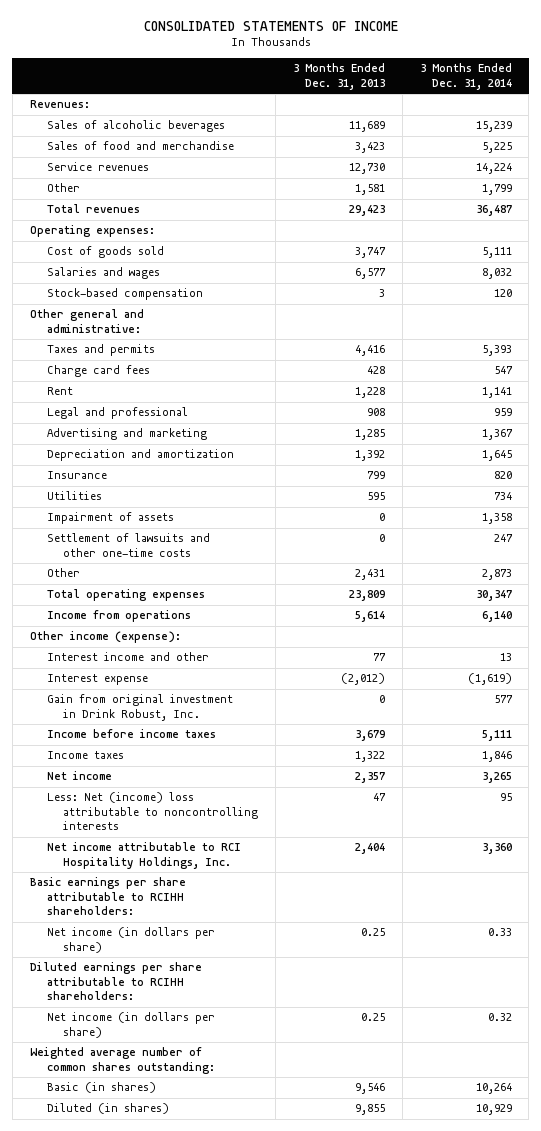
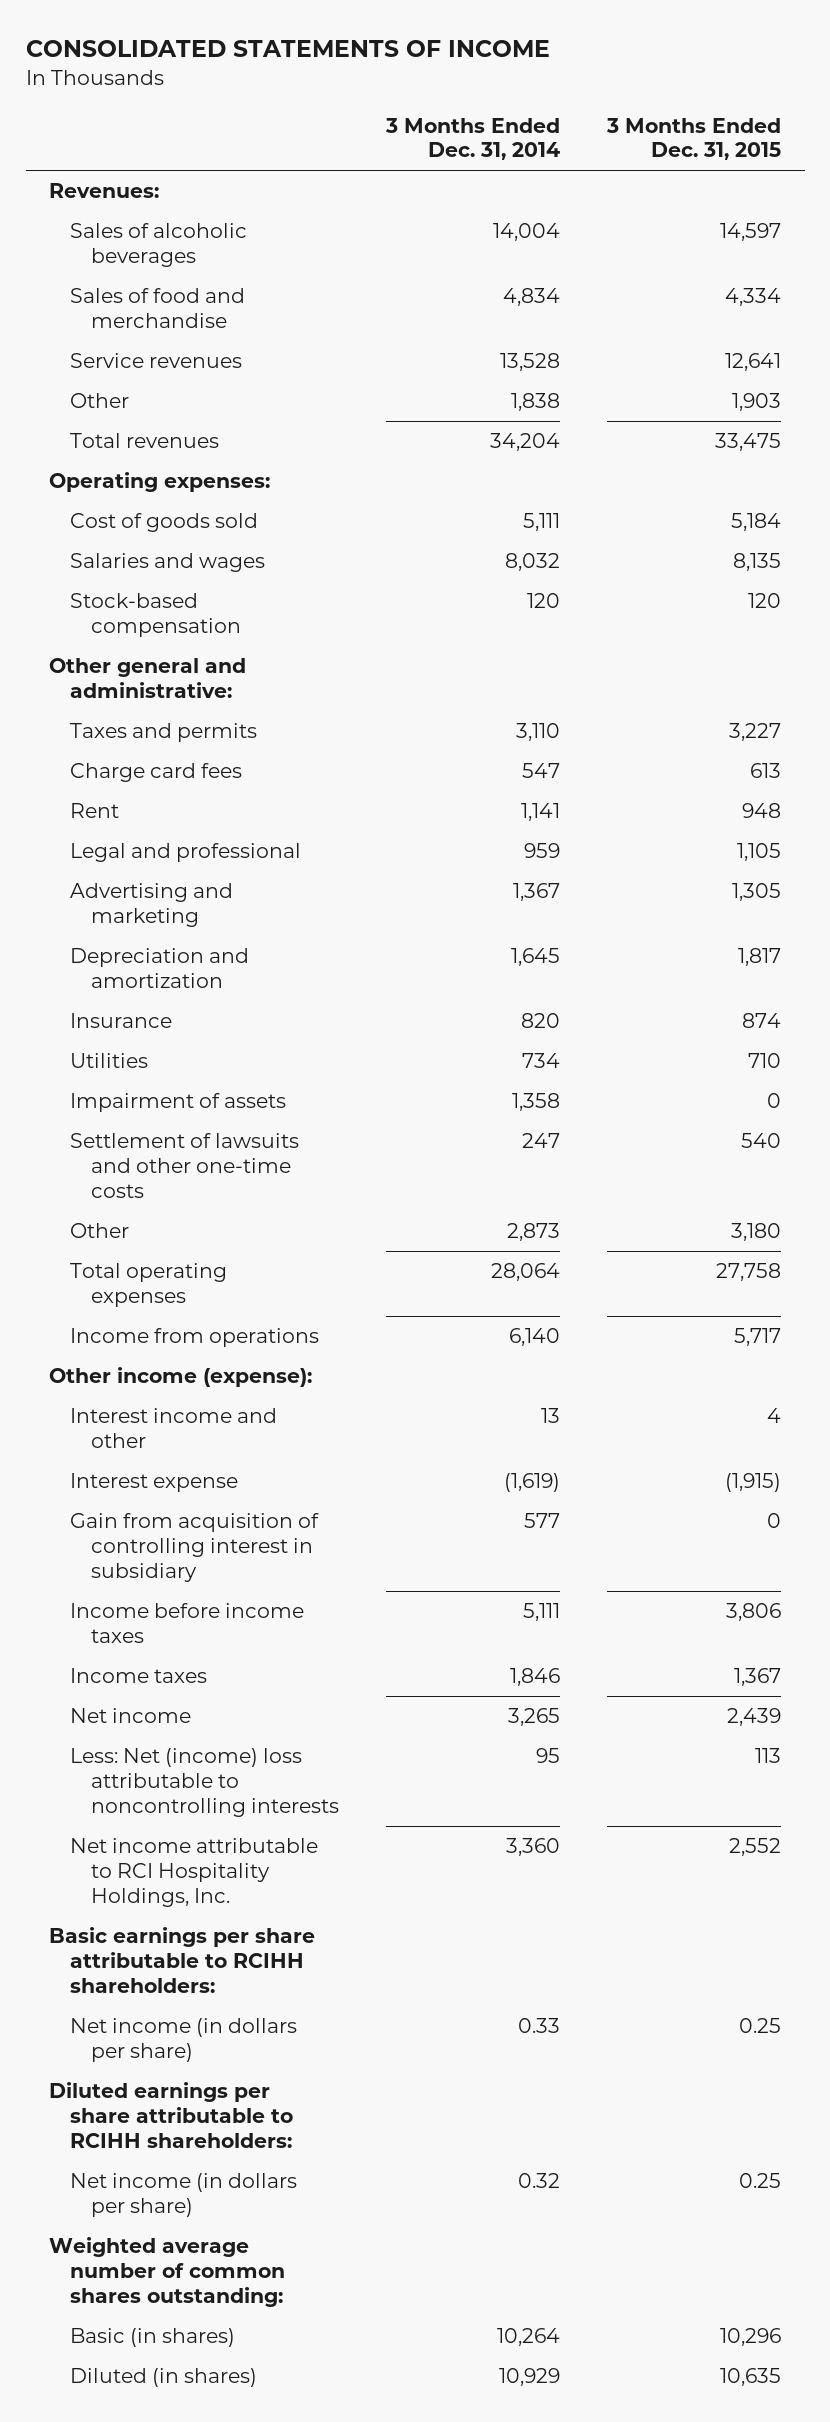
- | 3 Months Ended Dec. 31, 2013 | 3 Months Ended Dec. 31, 2014
+ | 3 Months Ended Dec. 31, 2014 | 3 Months Ended Dec. 31, 2015
- Sales of alcoholic beverages | 11,689 | 15,239
- Sales of food and merchandise | 3,423 | 5,225
- Service revenues | 12,730 | 14,224
- Other | 1,581 | 1,799
- Total revenues | 29,423 | 36,487
+ Sales of alcoholic beverages | 14,004 | 14,597
+ Sales of food and merchandise | 4,834 | 4,334
+ Service revenues | 13,528 | 12,641
+ Other | 1,838 | 1,903
+ Total revenues | 34,204 | 33,475
- Taxes and permits | 4,416 | 5,393
+ Taxes and permits | 3,110 | 3,227
- Total operating expenses | 23,809 | 30,347
+ Total operating expenses | 28,064 | 27,758
- Gain from original investment in Drink Robust, Inc. | 0 | 577
+ Gain from acquisition of controlling interest in subsidiary | 577 | 0

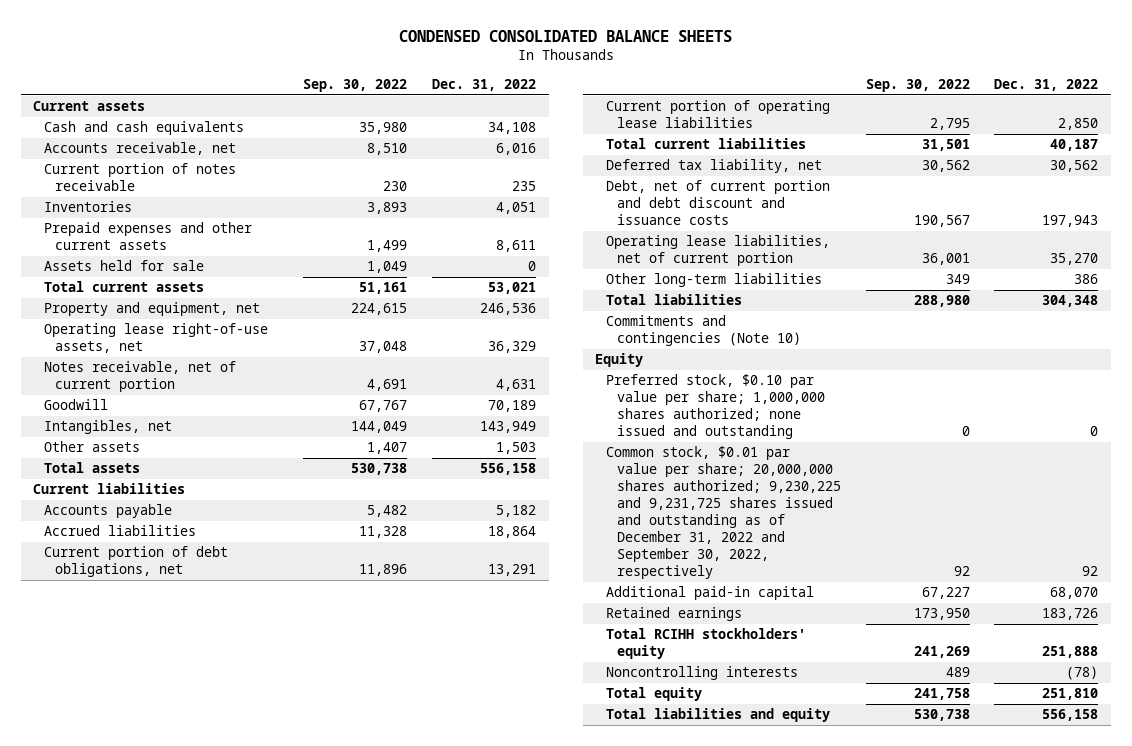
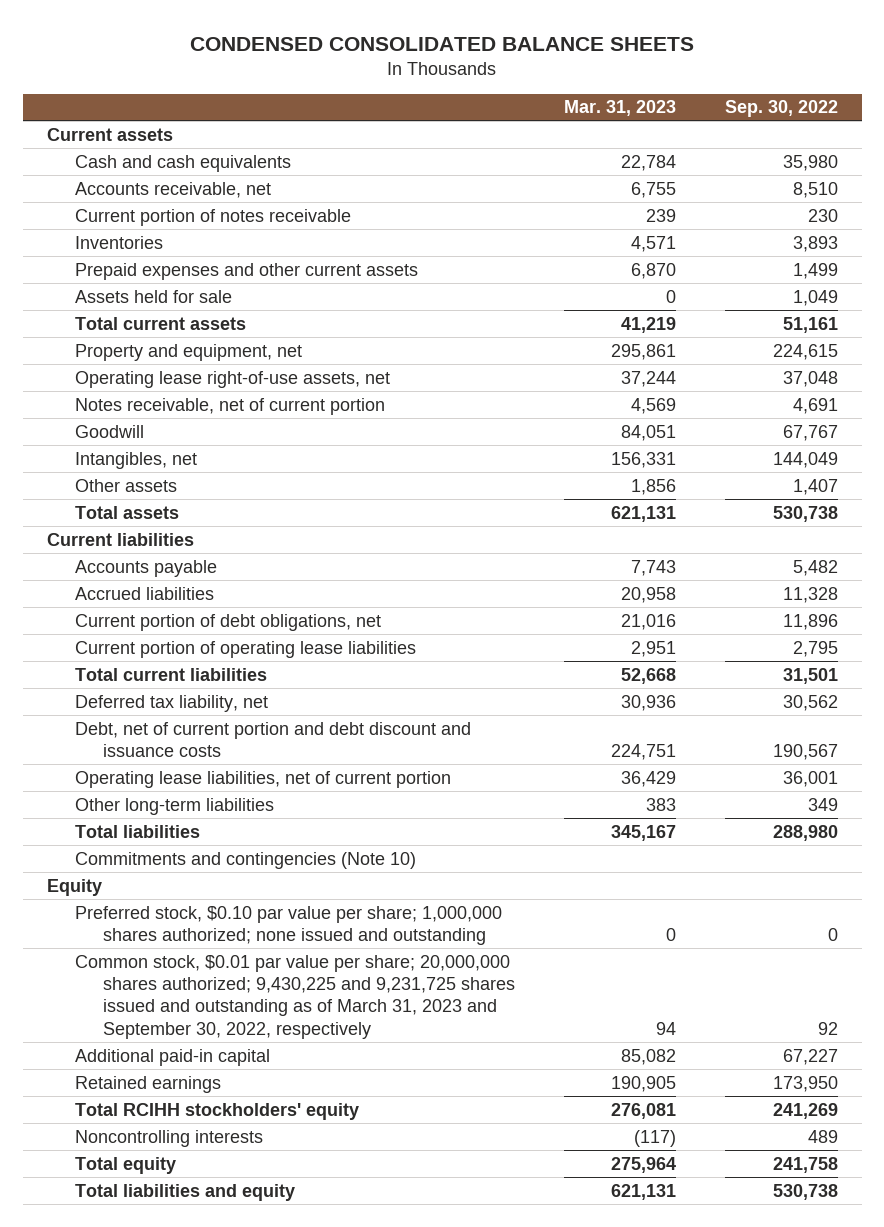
- | Sep. 30, 2022 | Dec. 31, 2022
+ | Mar. 31, 2023 | Sep. 30, 2022
- Common stock, $0.01 par value per share; 20,000,000 shares authorized; 9,230,225 and 9,231,725 shares issued and outstanding as of December 31, 2022 and September 30, 2022, respectively | 92 | 92
+ Common stock, $0.01 par value per share; 20,000,000 shares authorized; 9,430,225 and 9,231,725 shares issued and outstanding as of March 31, 2023 and September 30, 2022, respectively | 94 | 92

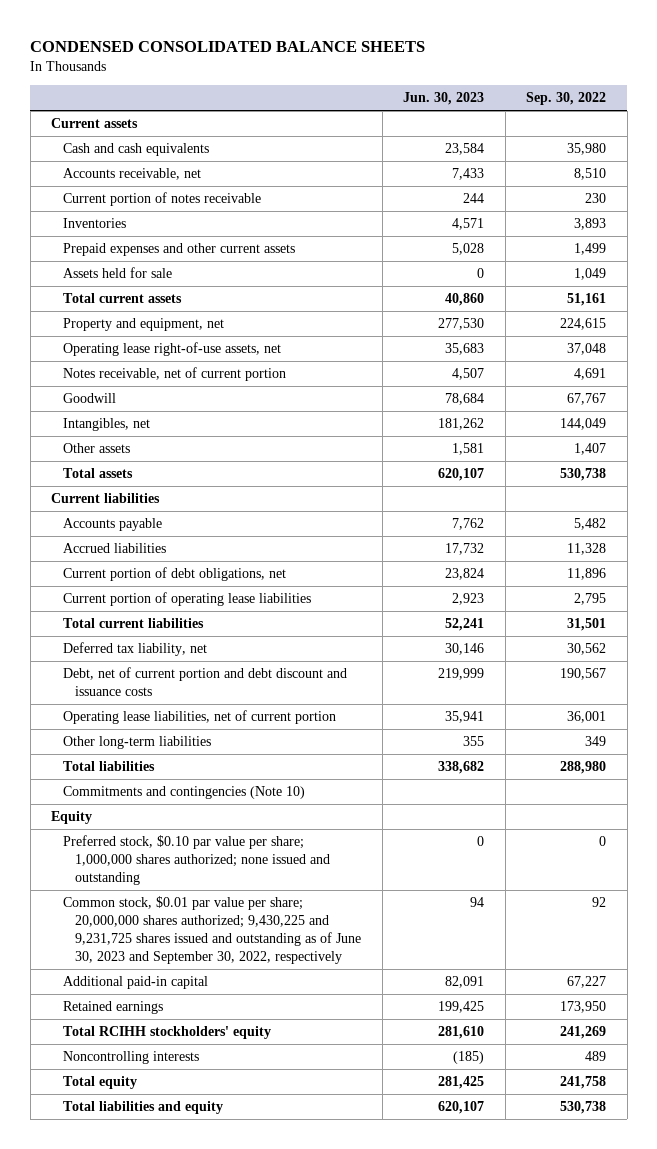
- | Mar. 31, 2023 | Sep. 30, 2022
+ | Jun. 30, 2023 | Sep. 30, 2022
- Common stock, $0.01 par value per share; 20,000,000 shares authorized; 9,430,225 and 9,231,725 shares issued and outstanding as of March 31, 2023 and September 30, 2022, respectively | 94 | 92
+ Common stock, $0.01 par value per share; 20,000,000 shares authorized; 9,430,225 and 9,231,725 shares issued and outstanding as of June 30, 2023 and September 30, 2022, respectively | 94 | 92

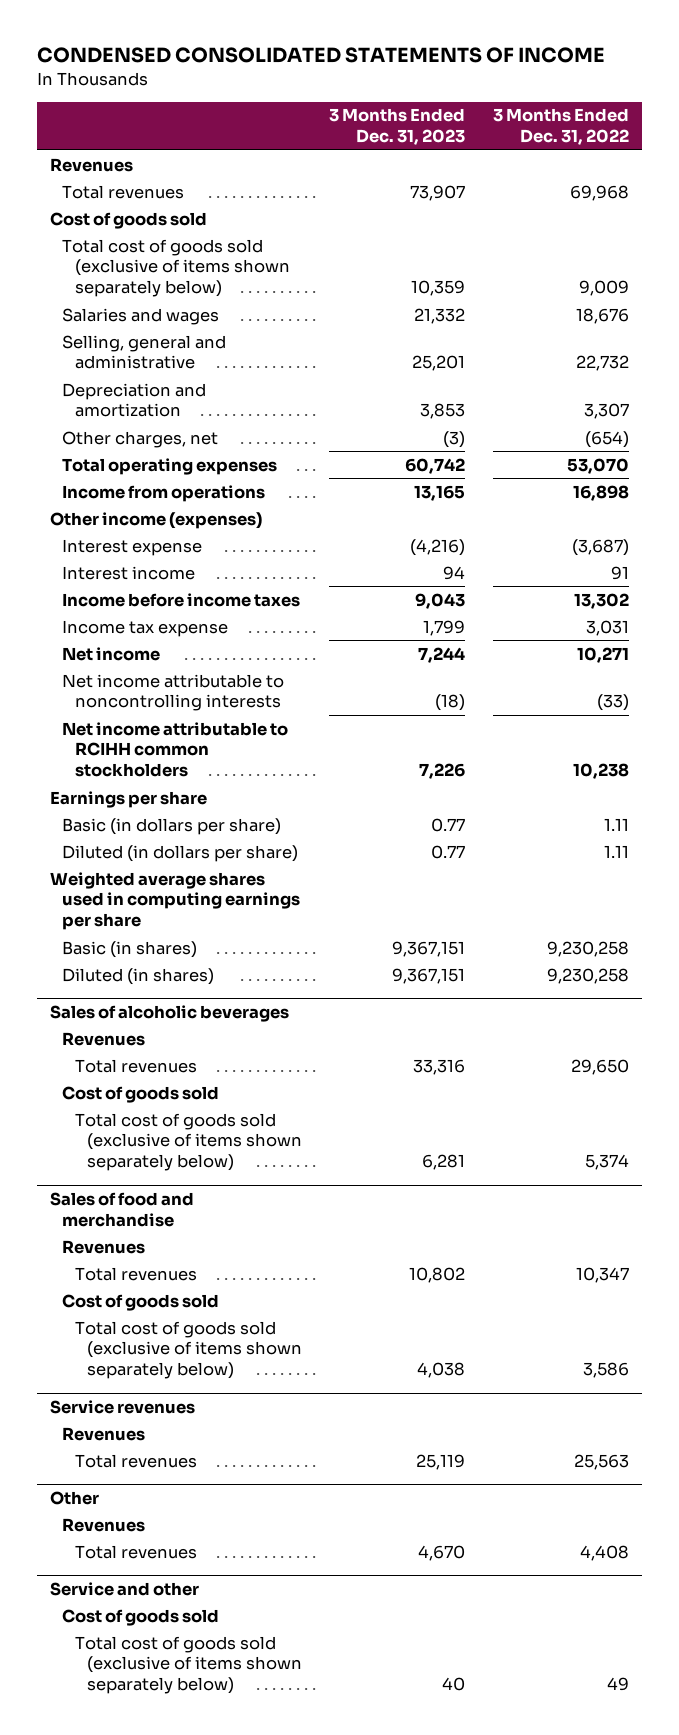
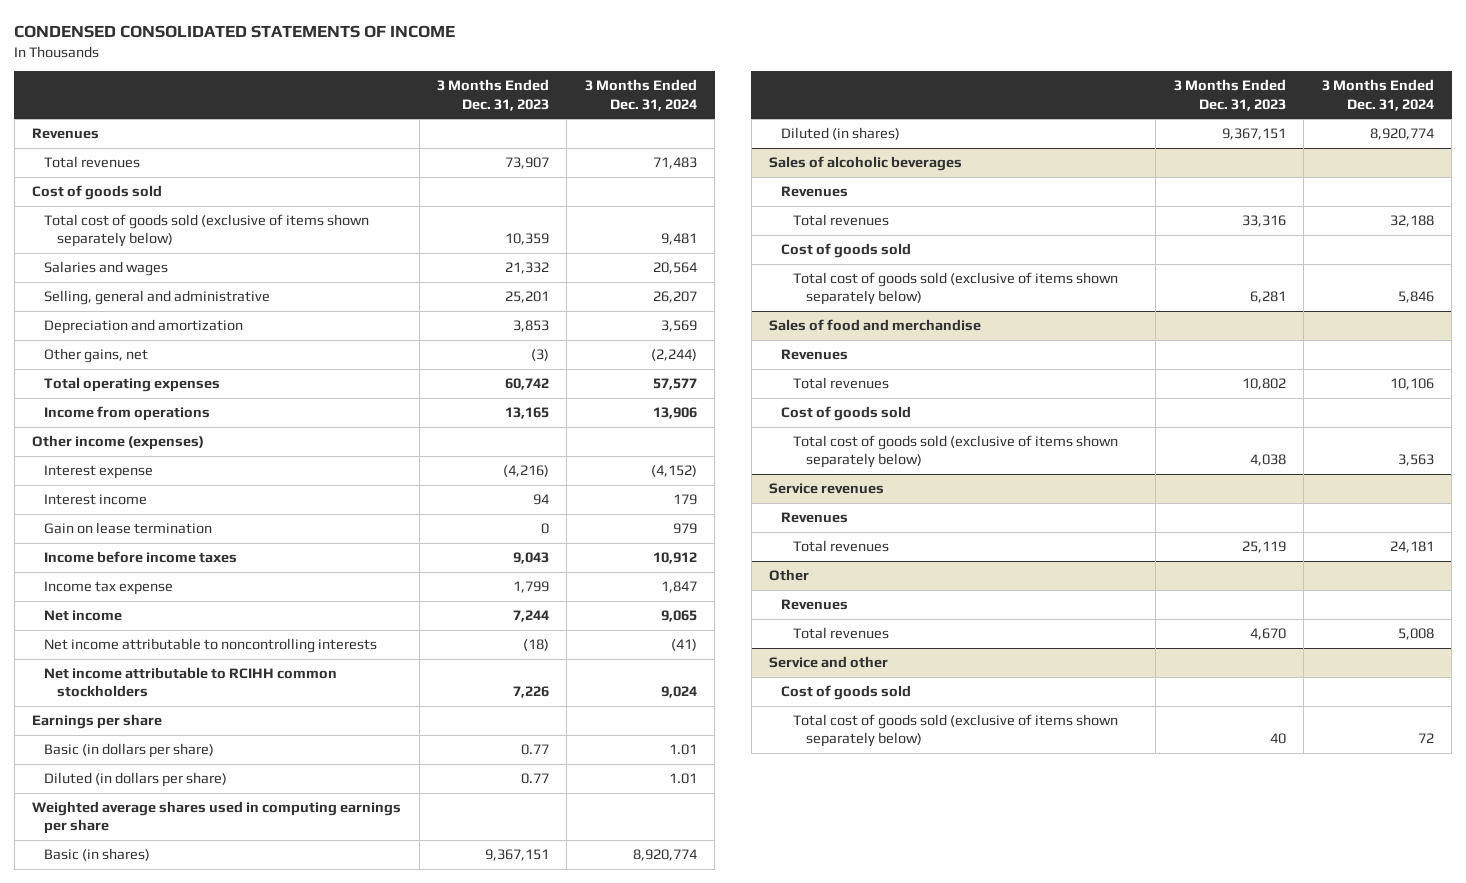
- | 3 Months Ended Dec. 31, 2023 | 3 Months Ended Dec. 31, 2022
+ | 3 Months Ended Dec. 31, 2023 | 3 Months Ended Dec. 31, 2024
- Other charges, net | (3) | (654)
+ Other gains, net | (3) | (2,244)
+ Gain on lease termination | 0 | 979

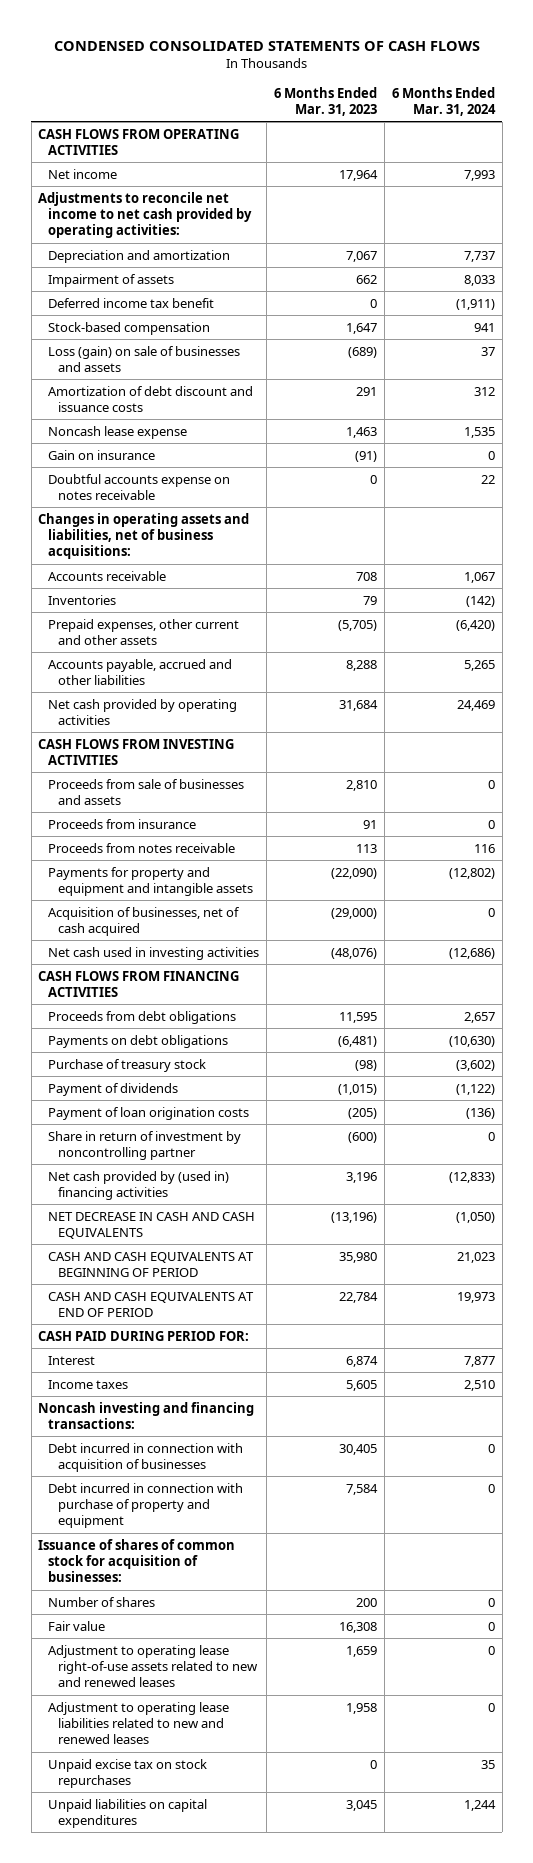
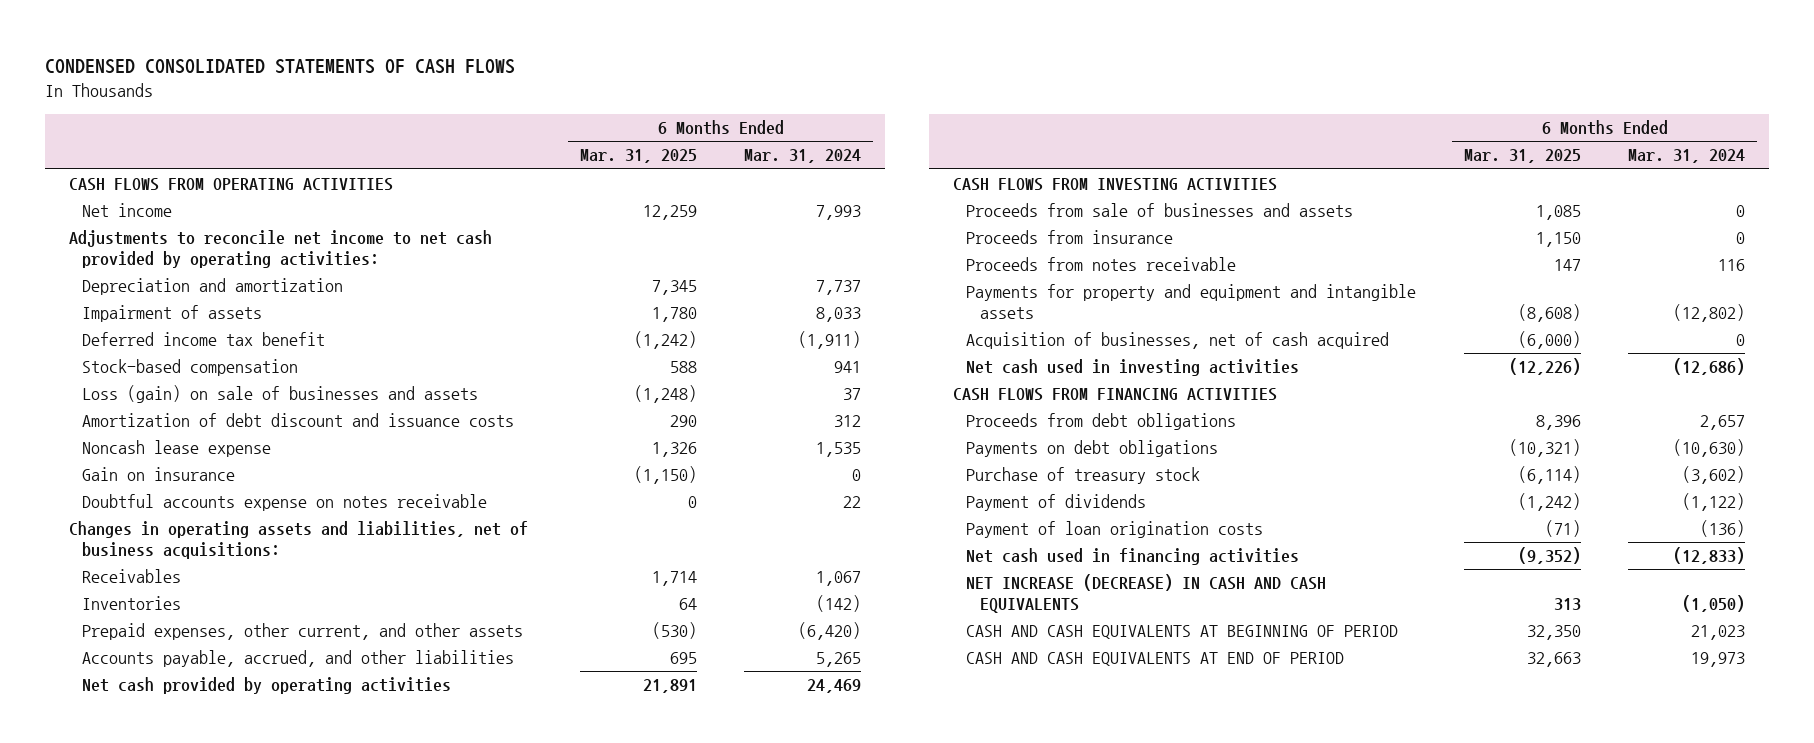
- | 6 Months Ended Mar. 31, 2023 | 6 Months Ended Mar. 31, 2024
+ | 6 Months Ended Mar. 31, 2025 | 6 Months Ended Mar. 31, 2024
- Accounts receivable | 708 | 1,067
+ Receivables | 1,714 | 1,067
- Prepaid expenses, other current and other assets | (5,705) | (6,420)
- Accounts payable, accrued and other liabilities | 8,288 | 5,265
+ Prepaid expenses, other current, and other assets | (530) | (6,420)
+ Accounts payable, accrued, and other liabilities | 695 | 5,265
- Share in return of investment by noncontrolling partner | (600) | 0
- Net cash provided by (used in) financing activities | 3,196 | (12,833)
- NET DECREASE IN CASH AND CASH EQUIVALENTS | (13,196) | (1,050)
+ Net cash used in financing activities | (9,352) | (12,833)
+ NET INCREASE (DECREASE) IN CASH AND CASH EQUIVALENTS | 313 | (1,050)
- CASH PAID DURING PERIOD FOR:
- Interest | 6,874 | 7,877
- Income taxes | 5,605 | 2,510
- Noncash investing and financing transactions:
- Debt incurred in connection with acquisition of businesses | 30,405 | 0
- Debt incurred in connection with purchase of property and equipment | 7,584 | 0
- Issuance of shares of common stock for acquisition of businesses:
- Number of shares | 200 | 0
- Fair value | 16,308 | 0
- Adjustment to operating lease right-of-use assets related to new and renewed leases | 1,659 | 0
- Adjustment to operating lease liabilities related to new and renewed leases | 1,958 | 0
- Unpaid excise tax on stock repurchases | 0 | 35
- Unpaid liabilities on capital expenditures | 3,045 | 1,244

